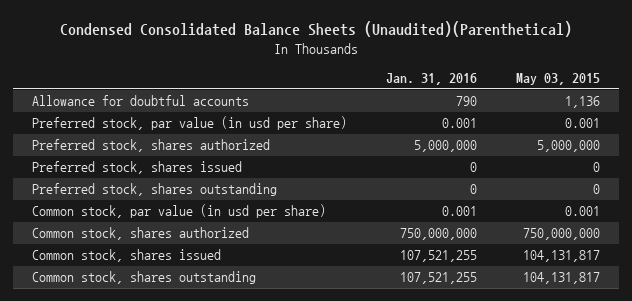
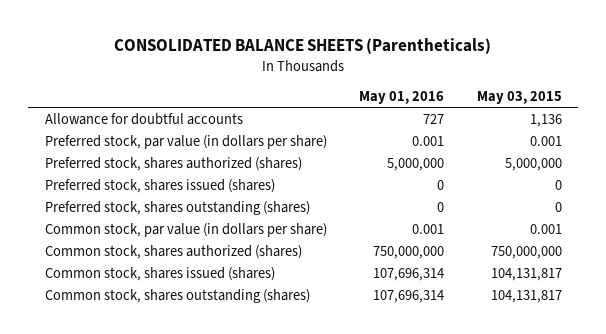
- Condensed Consolidated Balance Sheets (Unaudited)(Parenthetical)
+ CONSOLIDATED BALANCE SHEETS (Parentheticals)
- | Jan. 31, 2016 | May 03, 2015
+ | May 01, 2016 | May 03, 2015
- Preferred stock, par value (in usd per share) | 0.001 | 0.001
- Preferred stock, shares authorized | 5,000,000 | 5,000,000
- Preferred stock, shares issued | 0 | 0
- Preferred stock, shares outstanding | 0 | 0
- Common stock, par value (in usd per share) | 0.001 | 0.001
- Common stock, shares authorized | 750,000,000 | 750,000,000
- Common stock, shares issued | 107,521,255 | 104,131,817
- Common stock, shares outstanding | 107,521,255 | 104,131,817
+ Preferred stock, par value (in dollars per share) | 0.001 | 0.001
+ Preferred stock, shares authorized (shares) | 5,000,000 | 5,000,000
+ Preferred stock, shares issued (shares) | 0 | 0
+ Preferred stock, shares outstanding (shares) | 0 | 0
+ Common stock, par value (in dollars per share) | 0.001 | 0.001
+ Common stock, shares authorized (shares) | 750,000,000 | 750,000,000
+ Common stock, shares issued (shares) | 107,696,314 | 104,131,817
+ Common stock, shares outstanding (shares) | 107,696,314 | 104,131,817

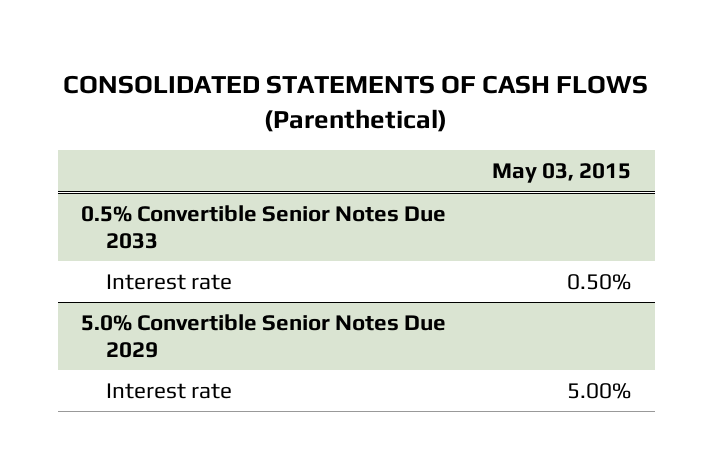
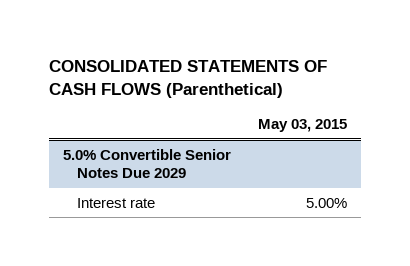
- 0.5% Convertible Senior Notes Due 2033
- Interest rate | 0.50%

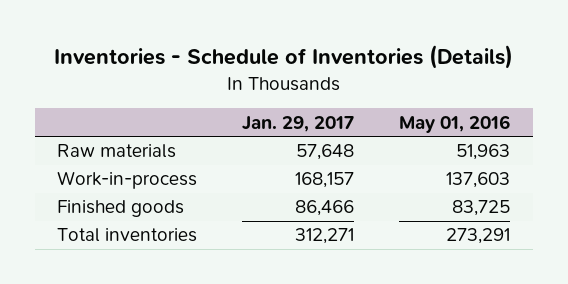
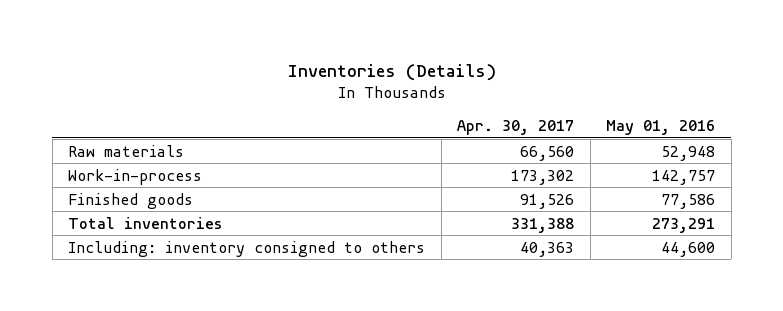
- Inventories - Schedule of Inventories (Details)
+ Inventories (Details)
- | Jan. 29, 2017 | May 01, 2016
+ | Apr. 30, 2017 | May 01, 2016
- Raw materials | 57,648 | 51,963
- Work-in-process | 168,157 | 137,603
- Finished goods | 86,466 | 83,725
+ Raw materials | 66,560 | 52,948
+ Work-in-process | 173,302 | 142,757
+ Finished goods | 91,526 | 77,586
+ Including: inventory consigned to others | 40,363 | 44,600

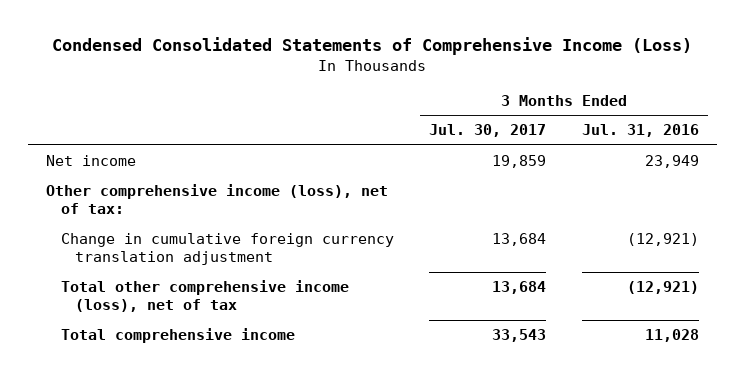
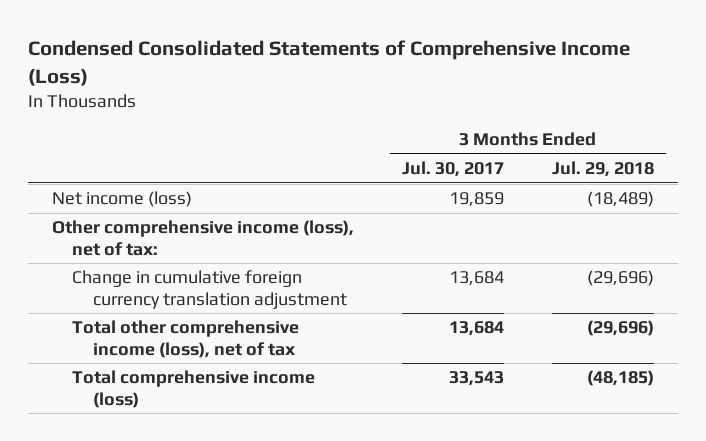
- | 3 Months Ended Jul. 30, 2017 | 3 Months Ended Jul. 31, 2016
+ | 3 Months Ended Jul. 30, 2017 | 3 Months Ended Jul. 29, 2018
- Net income | 19,859 | 23,949
+ Net income (loss) | 19,859 | (18,489)
- Total comprehensive income | 33,543 | 11,028
+ Total comprehensive income (loss) | 33,543 | (48,185)

